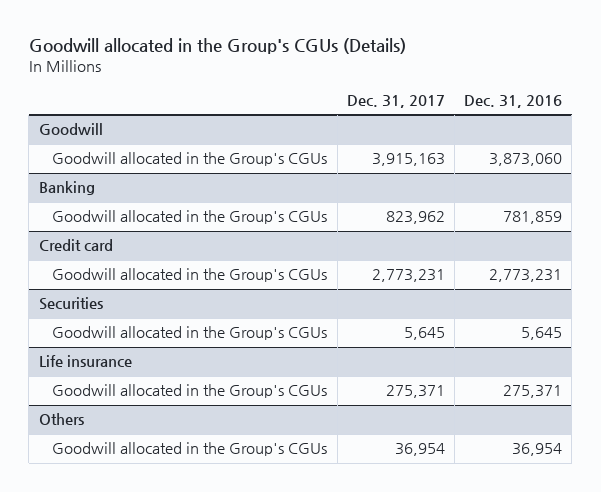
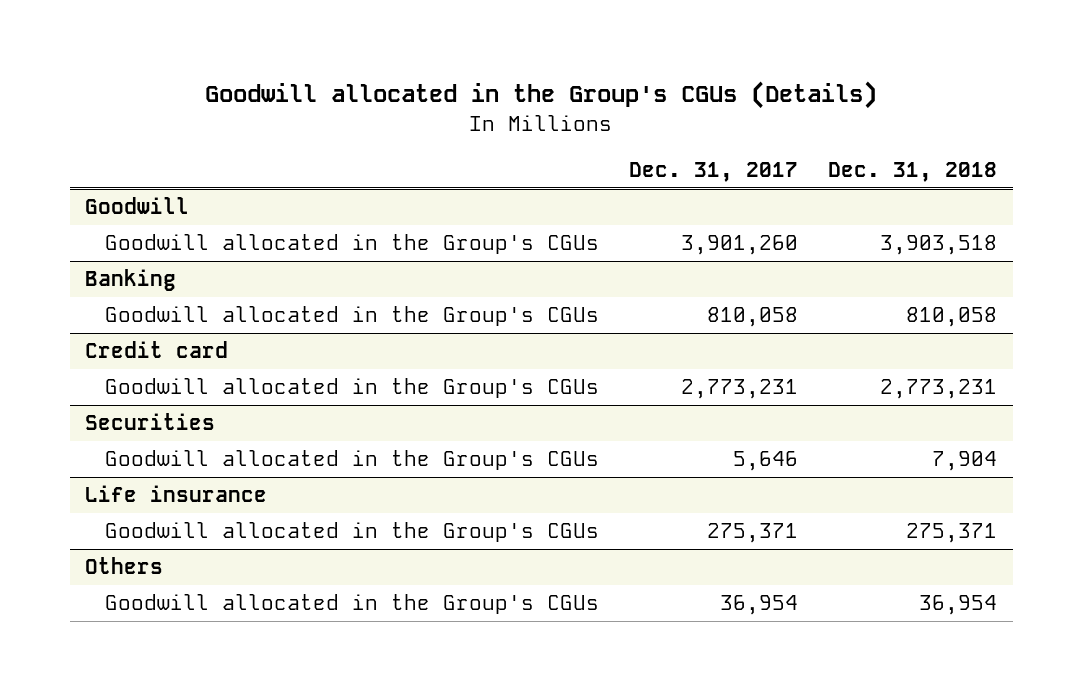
- | Dec. 31, 2017 | Dec. 31, 2016
+ | Dec. 31, 2017 | Dec. 31, 2018
@ Goodwill
- Goodwill allocated in the Group's CGUs | 3,915,163 | 3,873,060
+ Goodwill allocated in the Group's CGUs | 3,901,260 | 3,903,518
@ Banking
- Goodwill allocated in the Group's CGUs | 823,962 | 781,859
+ Goodwill allocated in the Group's CGUs | 810,058 | 810,058
@ Securities
- Goodwill allocated in the Group's CGUs | 5,645 | 5,645
+ Goodwill allocated in the Group's CGUs | 5,646 | 7,904

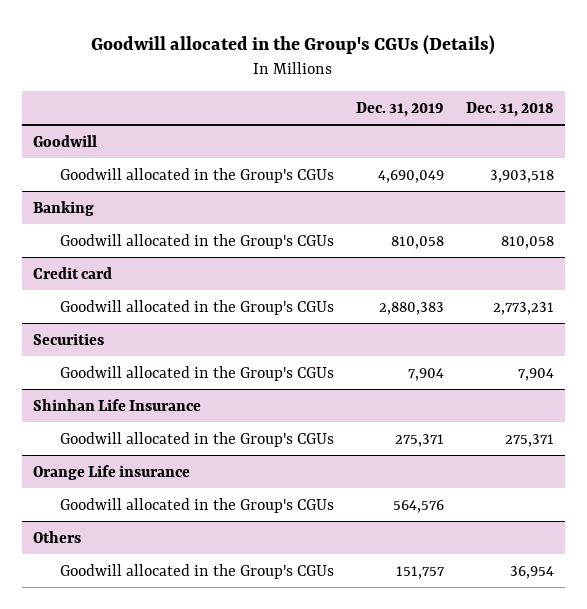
- | Dec. 31, 2017 | Dec. 31, 2018
+ | Dec. 31, 2019 | Dec. 31, 2018
- Life insurance
+ Shinhan Life Insurance
+ Orange Life insurance
+ Goodwill allocated in the Group's CGUs | 564,576 |

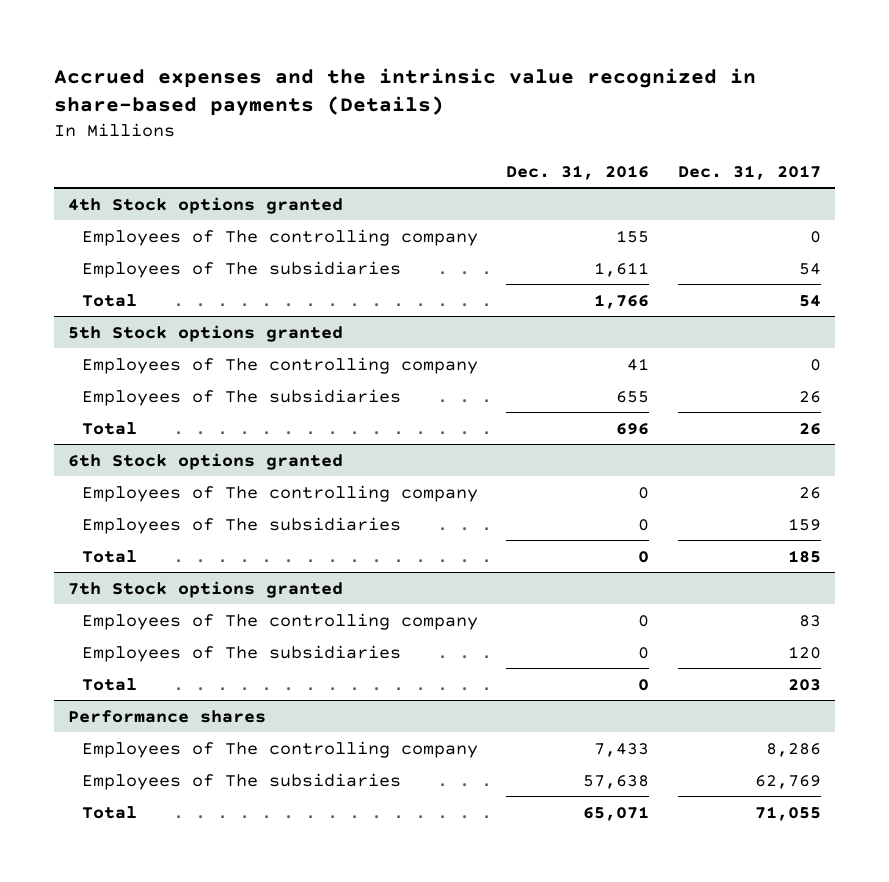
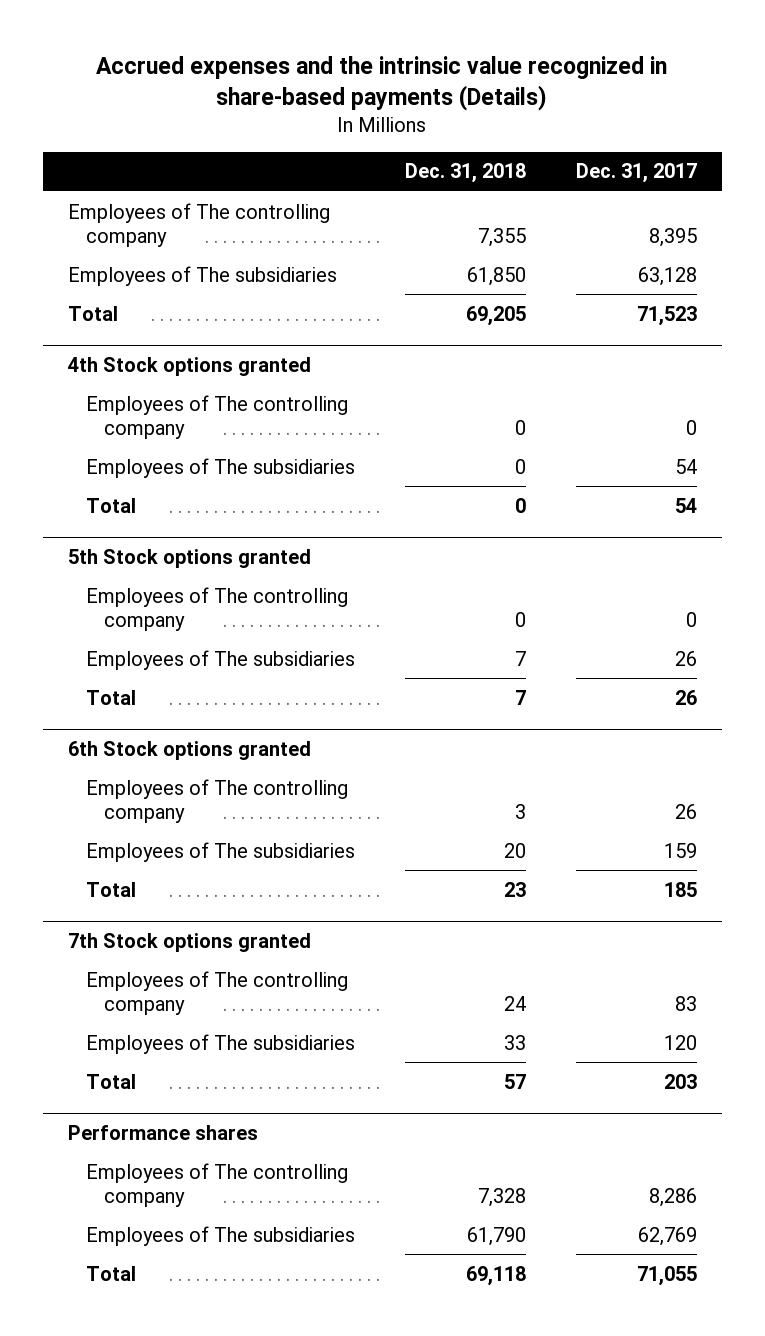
- | Dec. 31, 2016 | Dec. 31, 2017
+ | Dec. 31, 2018 | Dec. 31, 2017
+ Employees of The controlling company | 7,355 | 8,395
+ Employees of The subsidiaries | 61,850 | 63,128
+ Total | 69,205 | 71,523

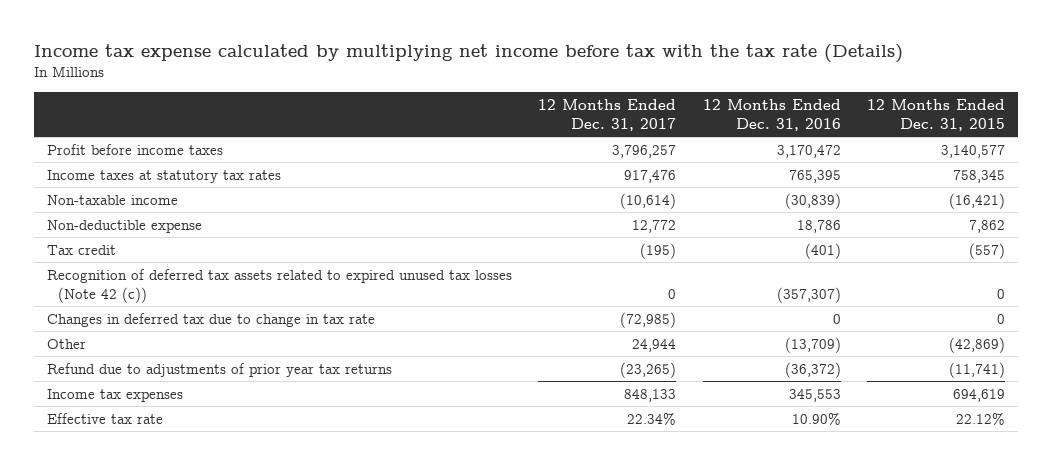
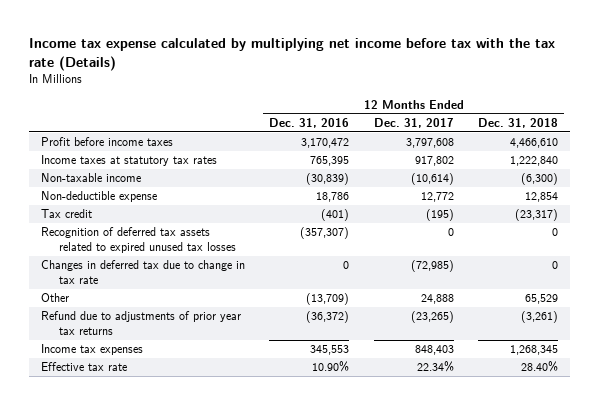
- | 12 Months Ended Dec. 31, 2017 | 12 Months Ended Dec. 31, 2016 | 12 Months Ended Dec. 31, 2015
+ | 12 Months Ended Dec. 31, 2016 | 12 Months Ended Dec. 31, 2017 | 12 Months Ended Dec. 31, 2018
- Profit before income taxes | 3,796,257 | 3,170,472 | 3,140,577
- Income taxes at statutory tax rates | 917,476 | 765,395 | 758,345
+ Profit before income taxes | 3,170,472 | 3,797,608 | 4,466,610
+ Income taxes at statutory tax rates | 765,395 | 917,802 | 1,222,840
- Recognition of deferred tax assets related to expired unused tax losses (Note 42 (c)) | 0 | (357,307) | 0
+ Recognition of deferred tax assets related to expired unused tax losses | (357,307) | 0 | 0
- Other | 24,944 | (13,709) | (42,869)
+ Other | (13,709) | 24,888 | 65,529
- Income tax expenses | 848,133 | 345,553 | 694,619
+ Income tax expenses | 345,553 | 848,403 | 1,268,345

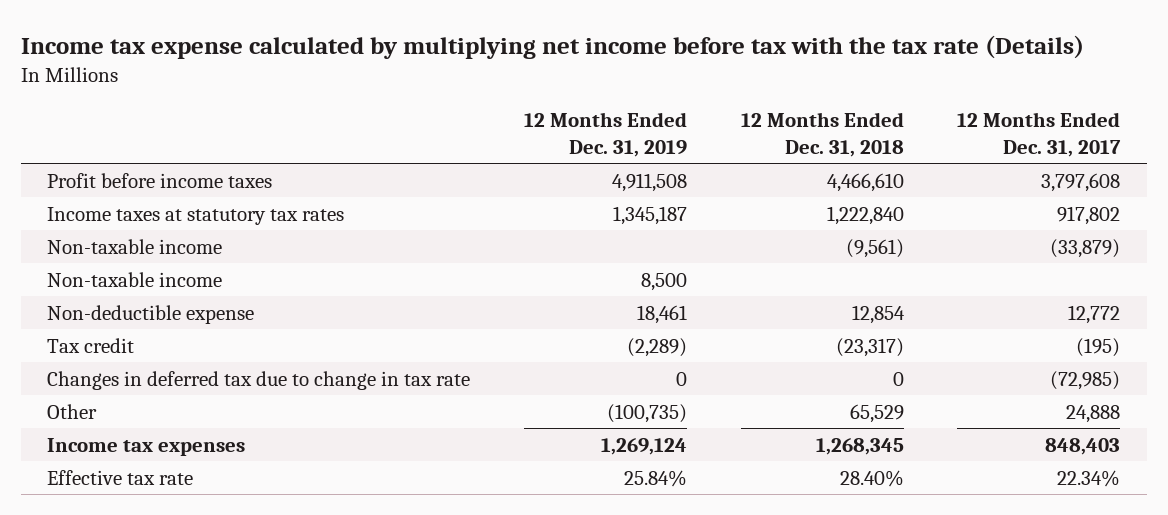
- | 12 Months Ended Dec. 31, 2016 | 12 Months Ended Dec. 31, 2017 | 12 Months Ended Dec. 31, 2018
+ | 12 Months Ended Dec. 31, 2019 | 12 Months Ended Dec. 31, 2018 | 12 Months Ended Dec. 31, 2017
- Non-taxable income | (30,839) | (10,614) | (6,300)
+ Non-taxable income | | (9,561) | (33,879)
+ Non-taxable income | 8,500 | |
- Recognition of deferred tax assets related to expired unused tax losses | (357,307) | 0 | 0
- Refund due to adjustments of prior year tax returns | (36,372) | (23,265) | (3,261)

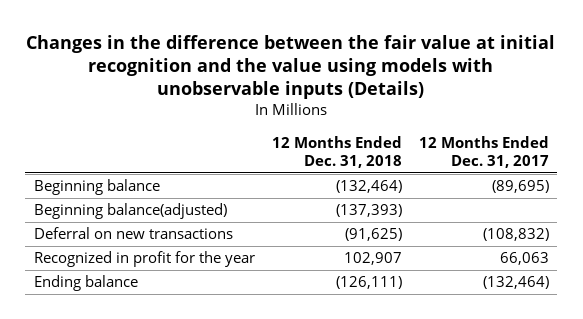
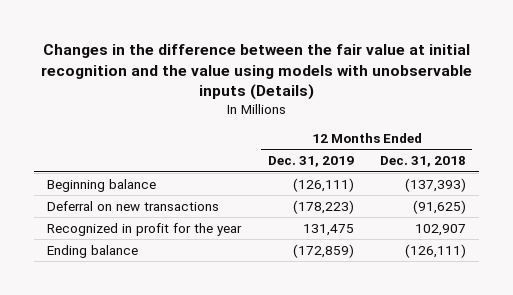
- | 12 Months Ended Dec. 31, 2018 | 12 Months Ended Dec. 31, 2017
+ | 12 Months Ended Dec. 31, 2019 | 12 Months Ended Dec. 31, 2018
- Beginning balance | (132,464) | (89,695)
- Beginning balance(adjusted) | (137,393) |
+ Beginning balance | (126,111) | (137,393)

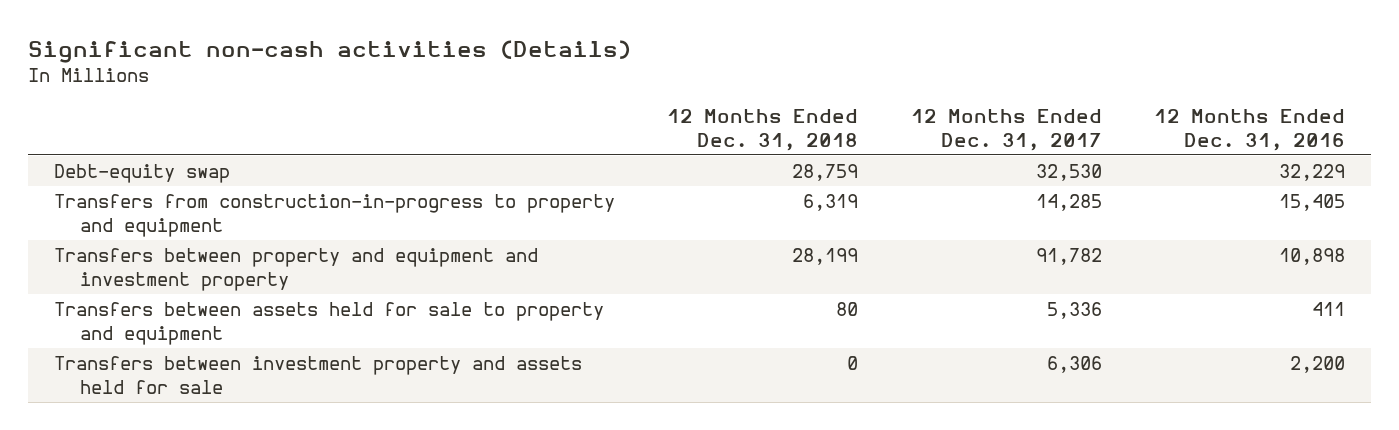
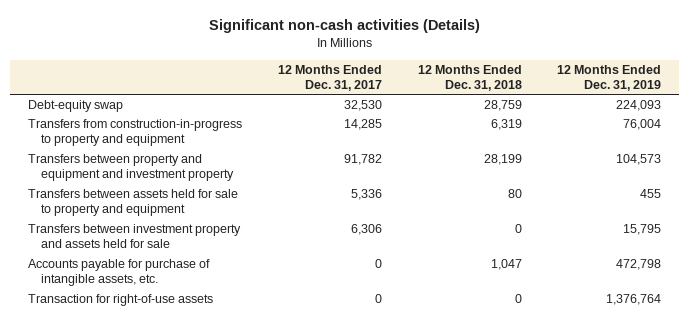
- | 12 Months Ended Dec. 31, 2018 | 12 Months Ended Dec. 31, 2017 | 12 Months Ended Dec. 31, 2016
+ | 12 Months Ended Dec. 31, 2017 | 12 Months Ended Dec. 31, 2018 | 12 Months Ended Dec. 31, 2019
+ Accounts payable for purchase of intangible assets, etc. | 0 | 1,047 | 472,798
+ Transaction for right-of-use assets | 0 | 0 | 1,376,764

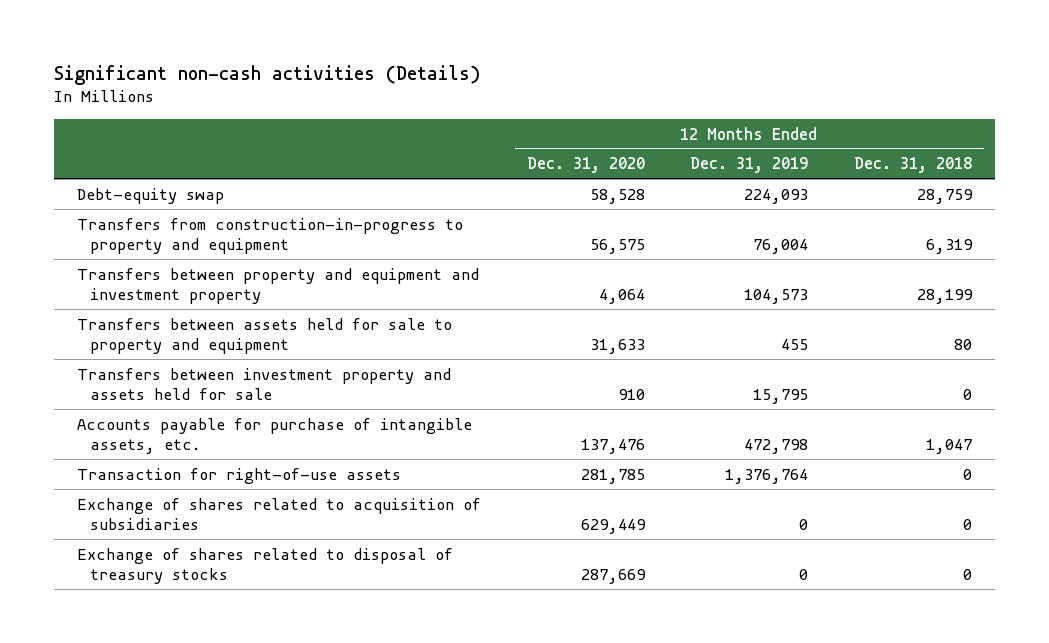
- | 12 Months Ended Dec. 31, 2017 | 12 Months Ended Dec. 31, 2018 | 12 Months Ended Dec. 31, 2019
+ | 12 Months Ended Dec. 31, 2020 | 12 Months Ended Dec. 31, 2019 | 12 Months Ended Dec. 31, 2018
+ Exchange of shares related to acquisition of subsidiaries | 629,449 | 0 | 0
+ Exchange of shares related to disposal of treasury stocks | 287,669 | 0 | 0

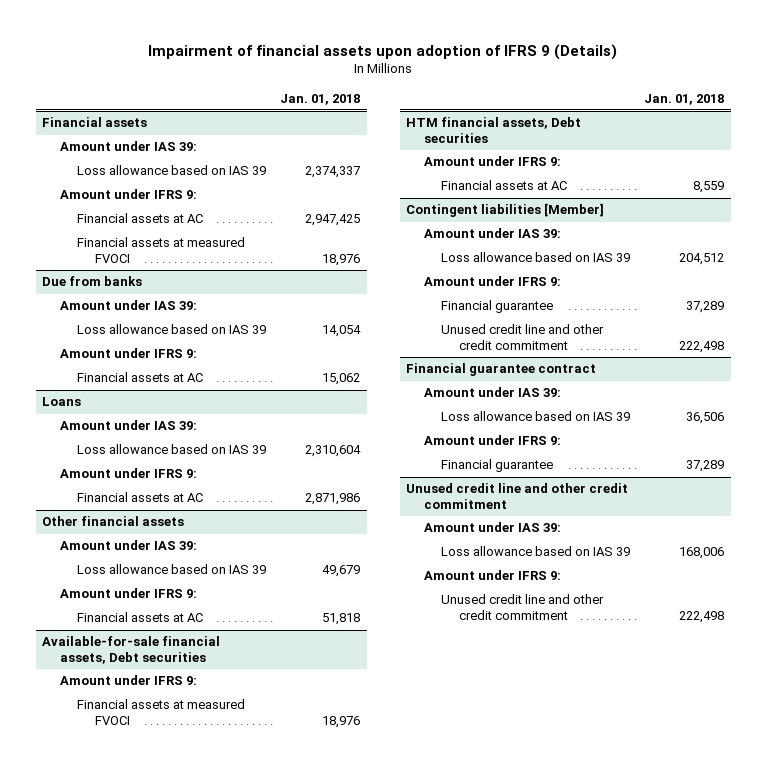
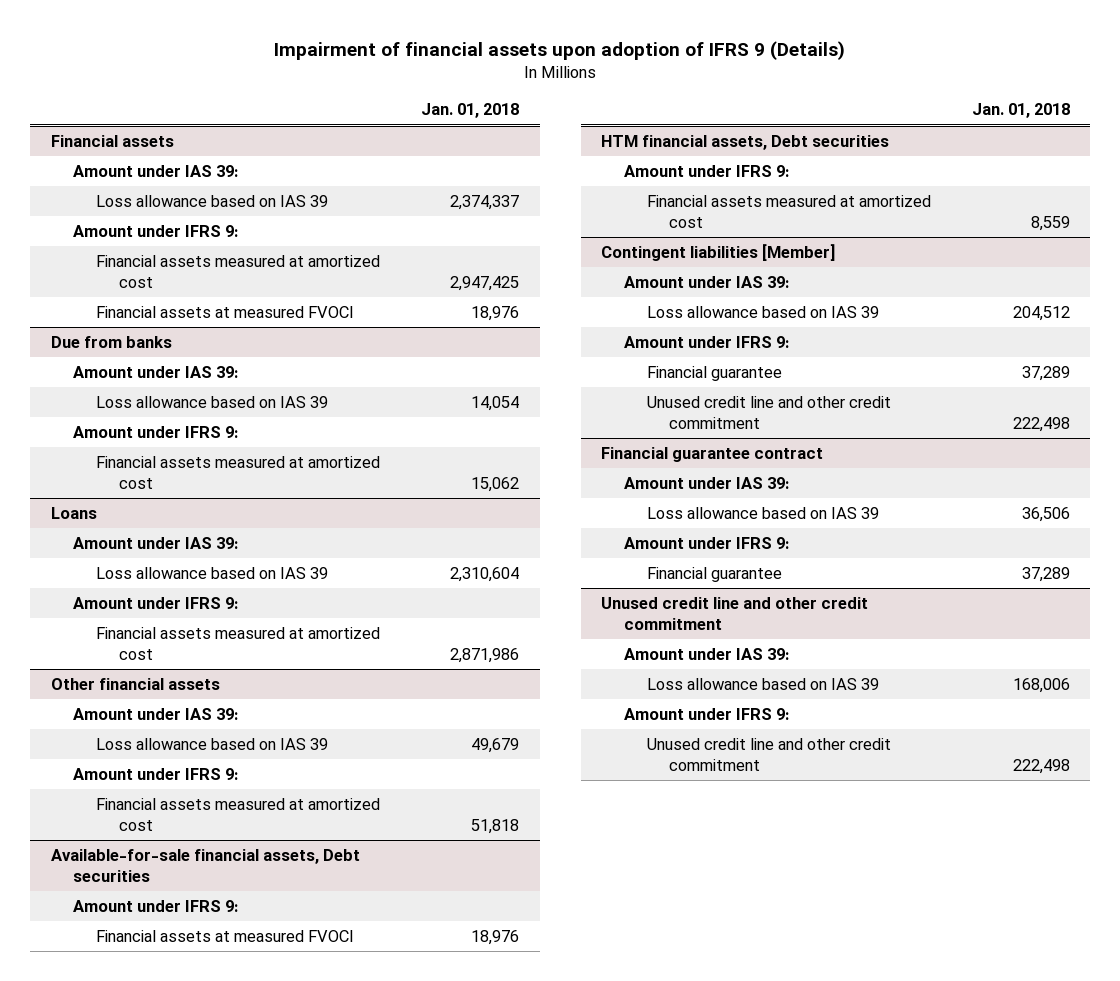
@ Financial assets
- Financial assets at AC | 2,947,425
+ Financial assets measured at amortized cost | 2,947,425
@ Due from banks
- Financial assets at AC | 15,062
+ Financial assets measured at amortized cost | 15,062
@ Loans
- Financial assets at AC | 2,871,986
+ Financial assets measured at amortized cost | 2,871,986
@ Other financial assets
- Financial assets at AC | 51,818
+ Financial assets measured at amortized cost | 51,818
@ HTM financial assets, Debt securities
- Financial assets at AC | 8,559
+ Financial assets measured at amortized cost | 8,559

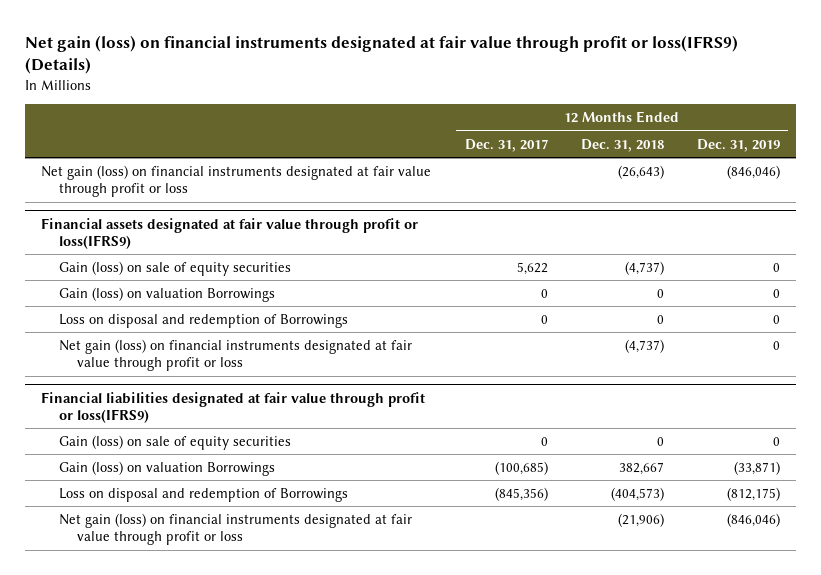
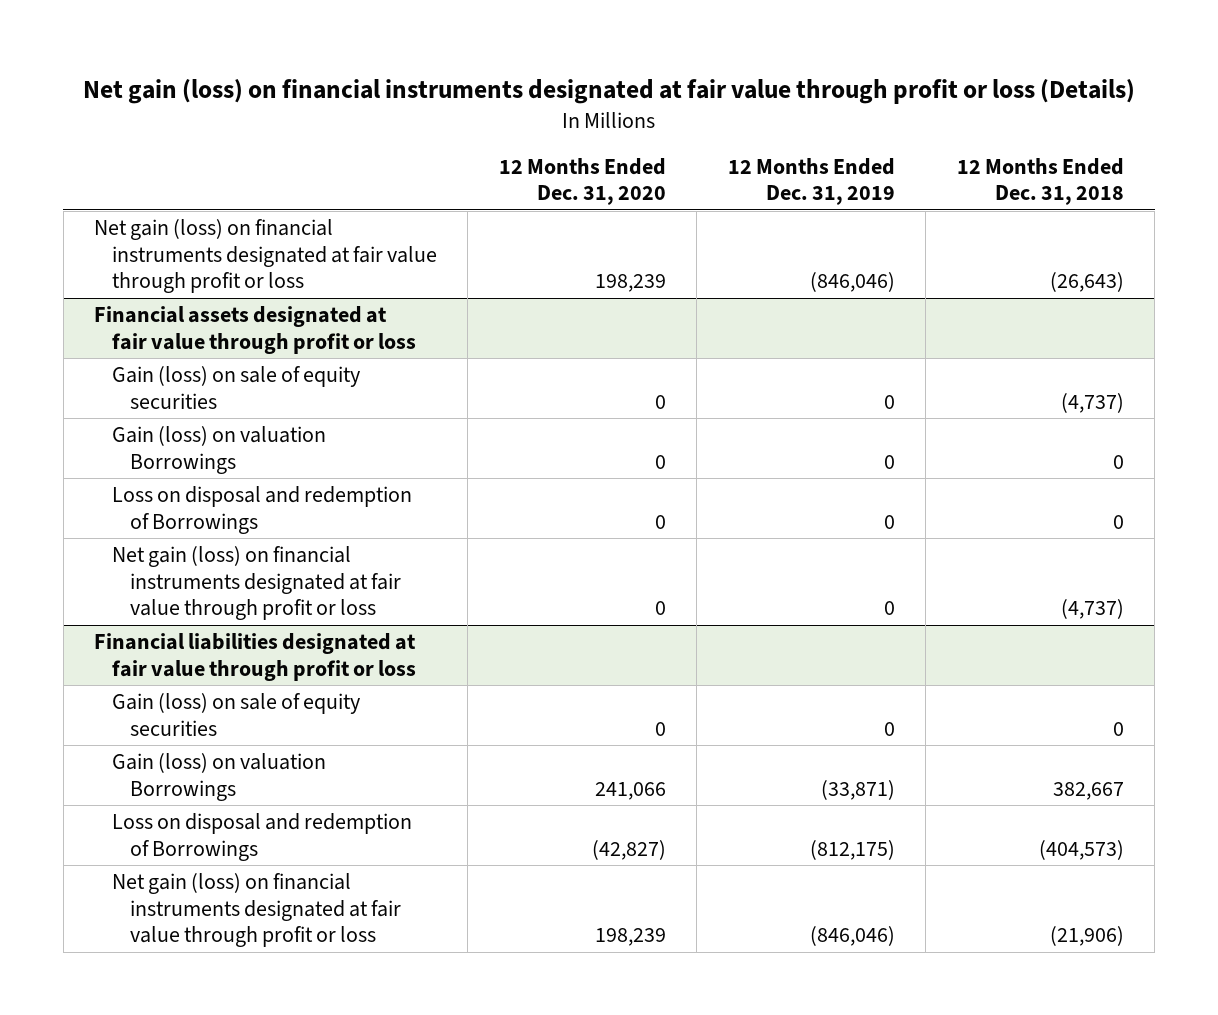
- Net gain (loss) on financial instruments designated at fair value through profit or loss(IFRS9) (Details)
+ Net gain (loss) on financial instruments designated at fair value through profit or loss (Details)
- | 12 Months Ended Dec. 31, 2017 | 12 Months Ended Dec. 31, 2018 | 12 Months Ended Dec. 31, 2019
+ | 12 Months Ended Dec. 31, 2020 | 12 Months Ended Dec. 31, 2019 | 12 Months Ended Dec. 31, 2018
- Financial assets designated at fair value through profit or loss(IFRS9)
+ Financial assets designated at fair value through profit or loss
- Financial liabilities designated at fair value through profit or loss(IFRS9)
+ Financial liabilities designated at fair value through profit or loss

